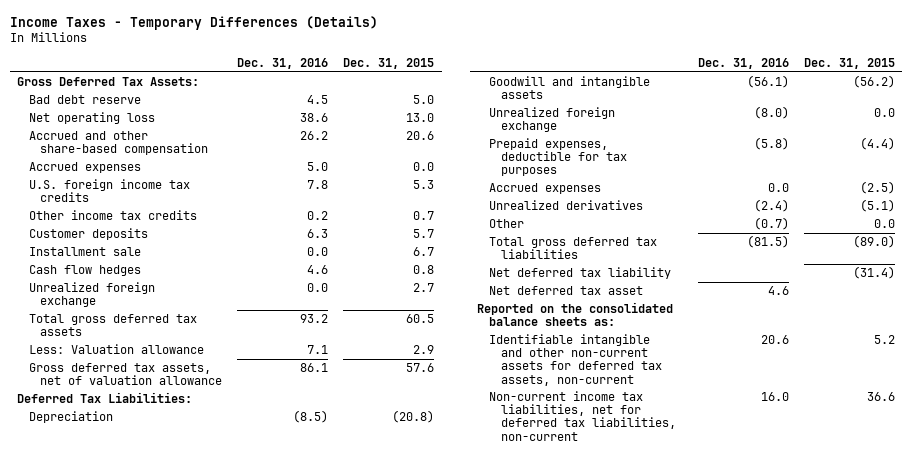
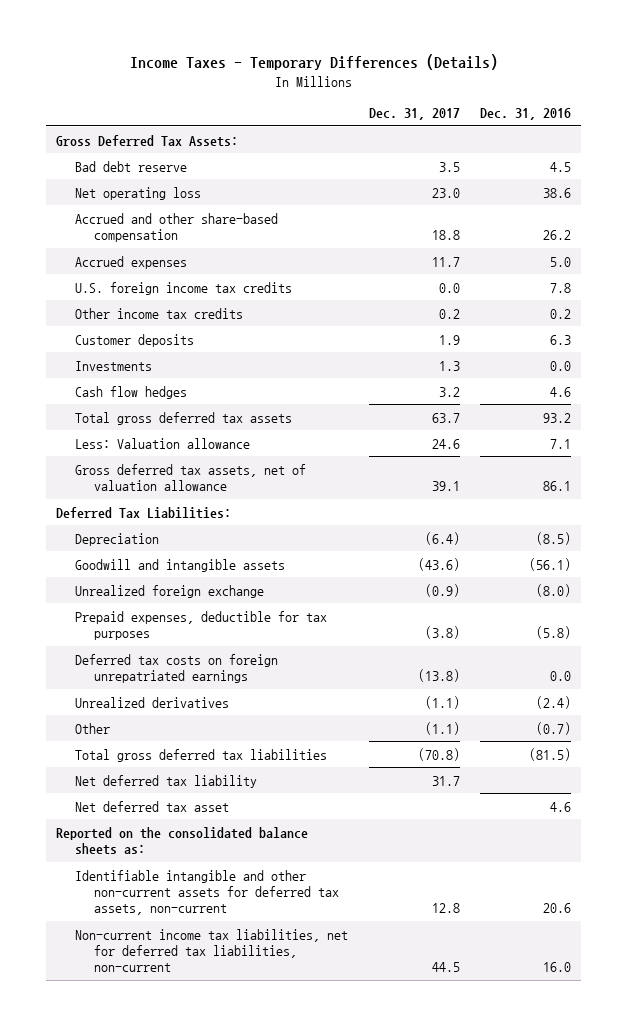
- | Dec. 31, 2016 | Dec. 31, 2015
+ | Dec. 31, 2017 | Dec. 31, 2016
- Installment sale | 0.0 | 6.7
+ Investments | 1.3 | 0.0
- Unrealized foreign exchange | 0.0 | 2.7
- Accrued expenses | 0.0 | (2.5)
+ Deferred tax costs on foreign unrepatriated earnings | (13.8) | 0.0

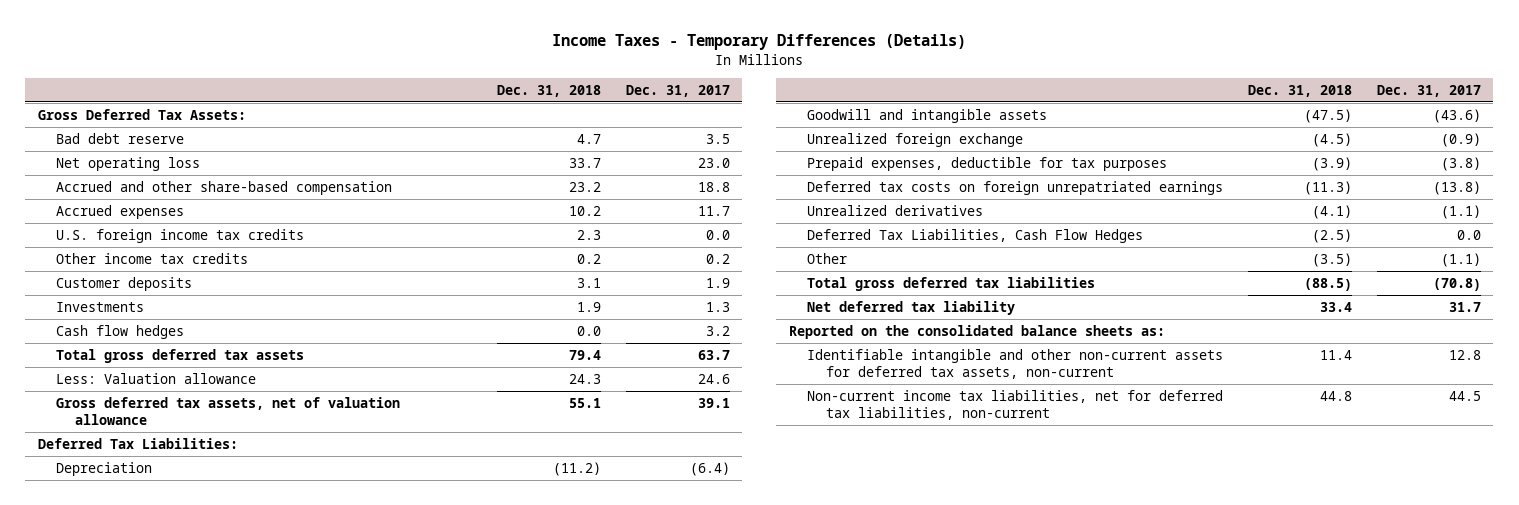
- | Dec. 31, 2017 | Dec. 31, 2016
+ | Dec. 31, 2018 | Dec. 31, 2017
+ Deferred Tax Liabilities, Cash Flow Hedges | (2.5) | 0.0
- Net deferred tax asset | | 4.6

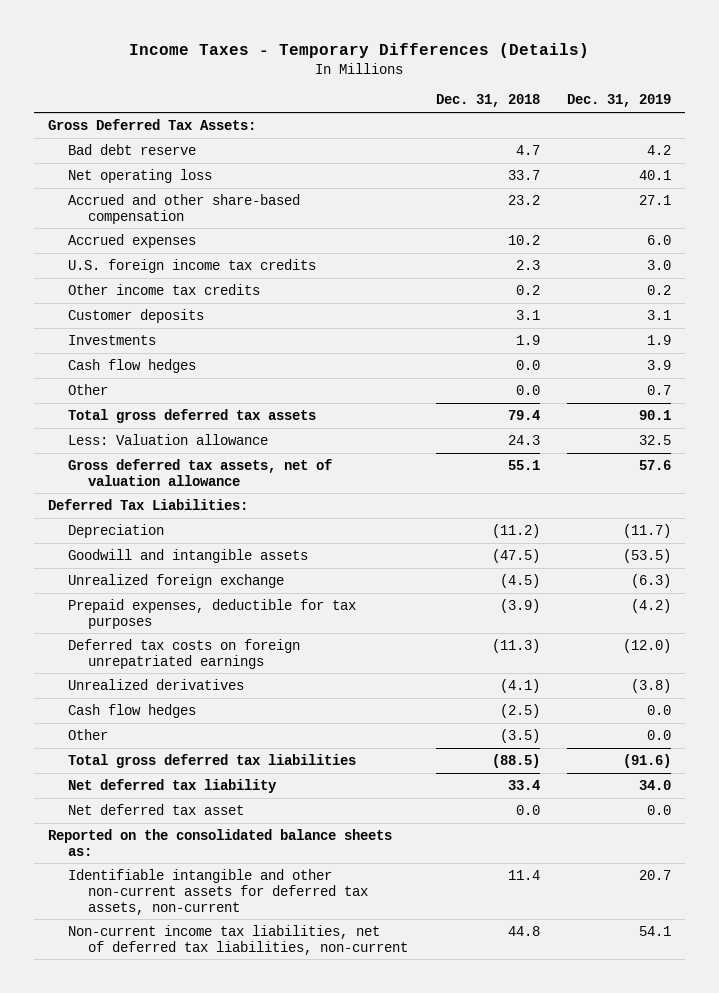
- | Dec. 31, 2018 | Dec. 31, 2017
+ | Dec. 31, 2018 | Dec. 31, 2019
+ Other | 0.0 | 0.7
- Deferred Tax Liabilities, Cash Flow Hedges | (2.5) | 0.0
+ Cash flow hedges | (2.5) | 0.0
+ Net deferred tax asset | 0.0 | 0.0
- Non-current income tax liabilities, net for deferred tax liabilities, non-current | 44.8 | 44.5
+ Non-current income tax liabilities, net of deferred tax liabilities, non-current | 44.8 | 54.1

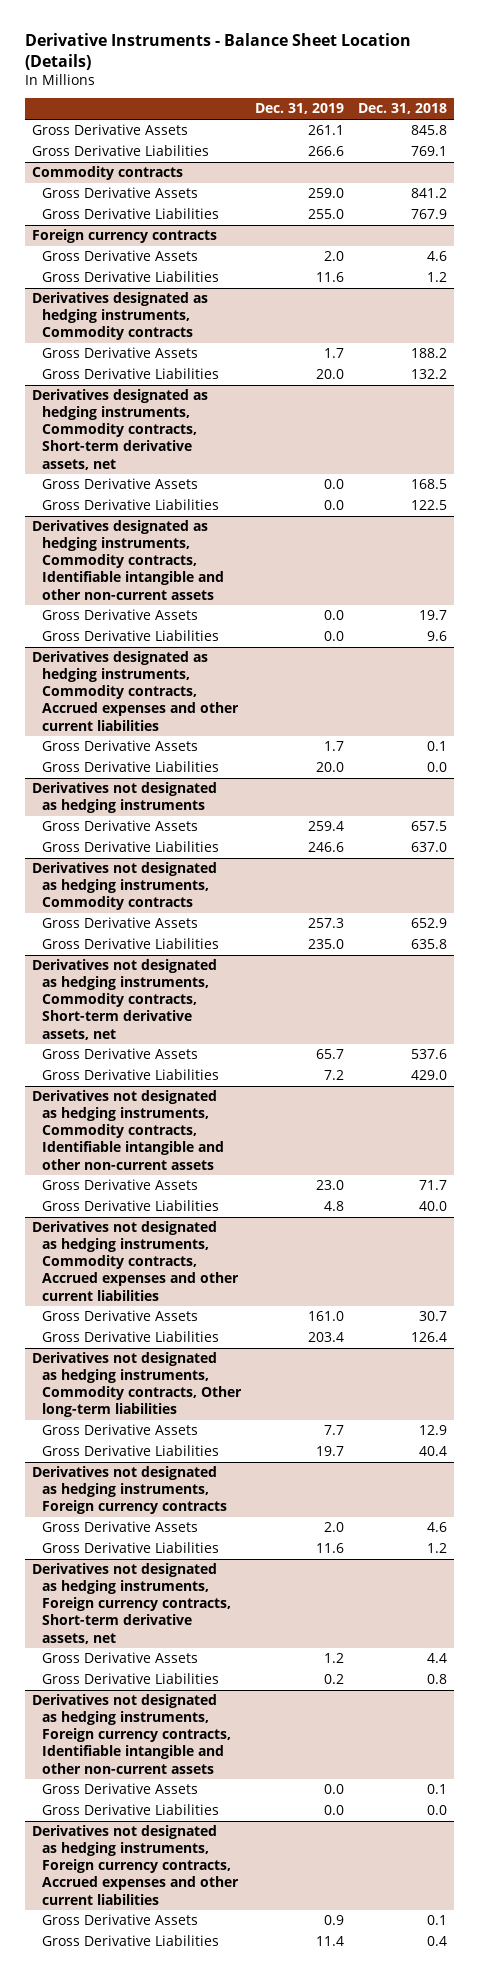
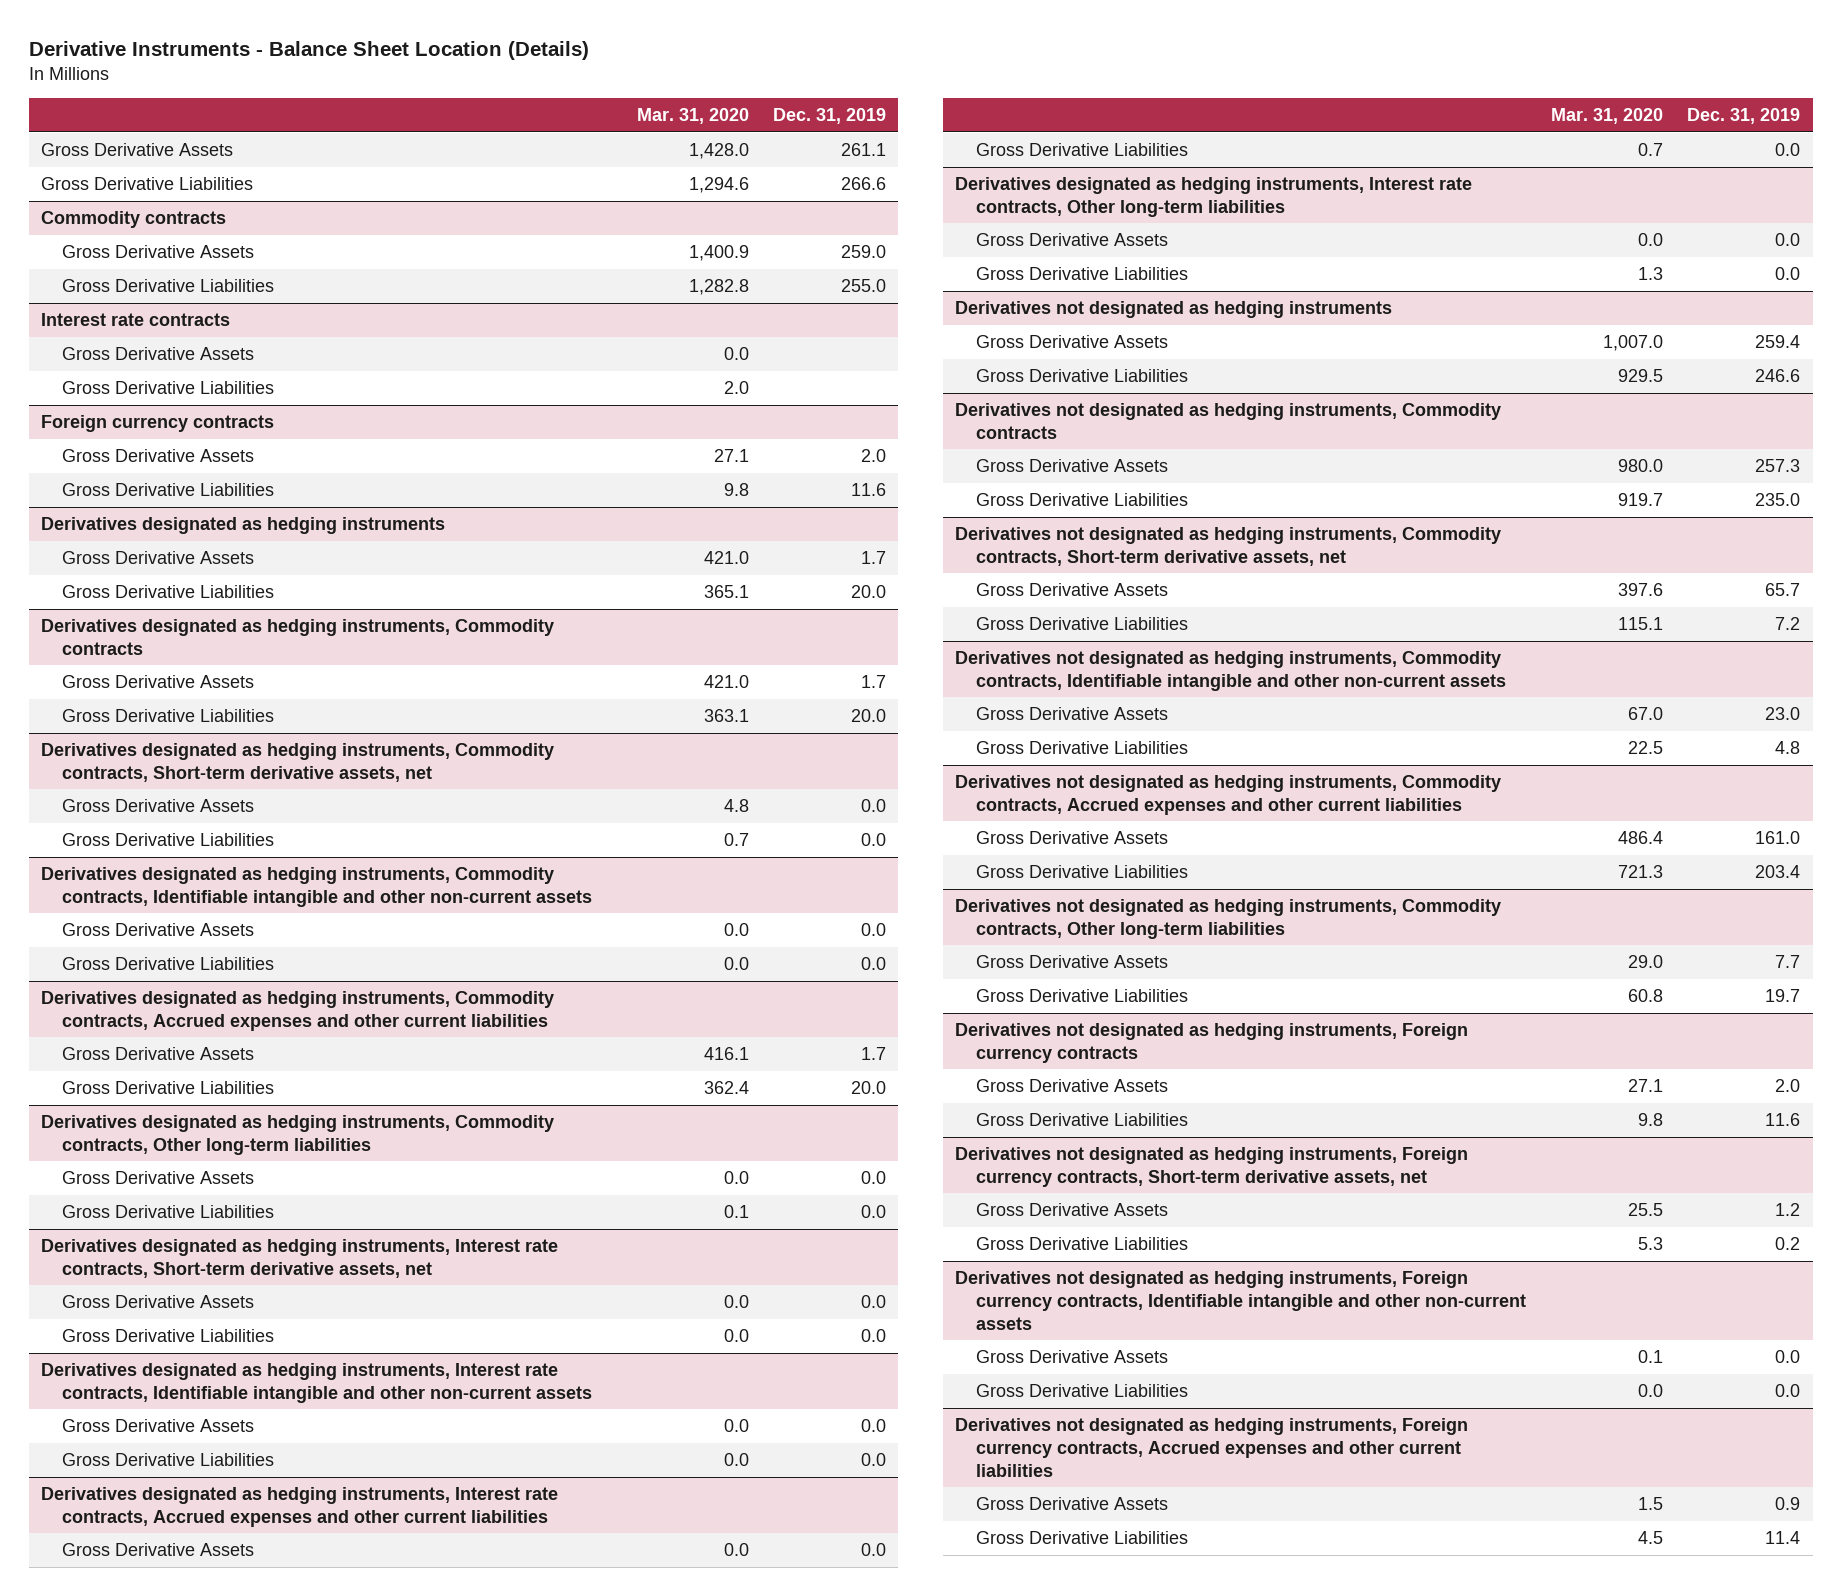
- | Dec. 31, 2019 | Dec. 31, 2018
+ | Mar. 31, 2020 | Dec. 31, 2019
+ Interest rate contracts
+ Gross Derivative Assets | 0.0 |
+ Gross Derivative Liabilities | 2.0 |
+ Derivatives designated as hedging instruments
+ Gross Derivative Assets | 421.0 | 1.7
+ Gross Derivative Liabilities | 365.1 | 20.0
+ Derivatives designated as hedging instruments, Commodity contracts, Other long-term liabilities
+ Gross Derivative Assets | 0.0 | 0.0
+ Gross Derivative Liabilities | 0.1 | 0.0
+ Derivatives designated as hedging instruments, Interest rate contracts, Short-term derivative assets, net
+ Gross Derivative Assets | 0.0 | 0.0
+ Gross Derivative Liabilities | 0.0 | 0.0
+ Derivatives designated as hedging instruments, Interest rate contracts, Identifiable intangible and other non-current assets
+ Gross Derivative Assets | 0.0 | 0.0
+ Gross Derivative Liabilities | 0.0 | 0.0
+ Derivatives designated as hedging instruments, Interest rate contracts, Accrued expenses and other current liabilities
+ Gross Derivative Assets | 0.0 | 0.0
+ Gross Derivative Liabilities | 0.7 | 0.0
+ Derivatives designated as hedging instruments, Interest rate contracts, Other long-term liabilities
+ Gross Derivative Assets | 0.0 | 0.0
+ Gross Derivative Liabilities | 1.3 | 0.0

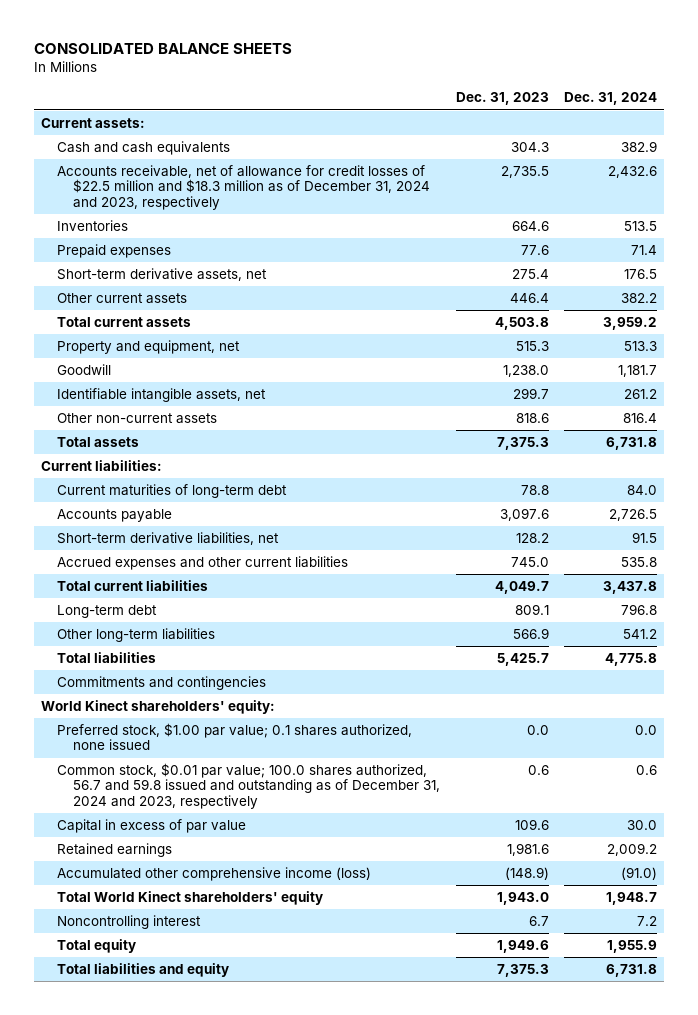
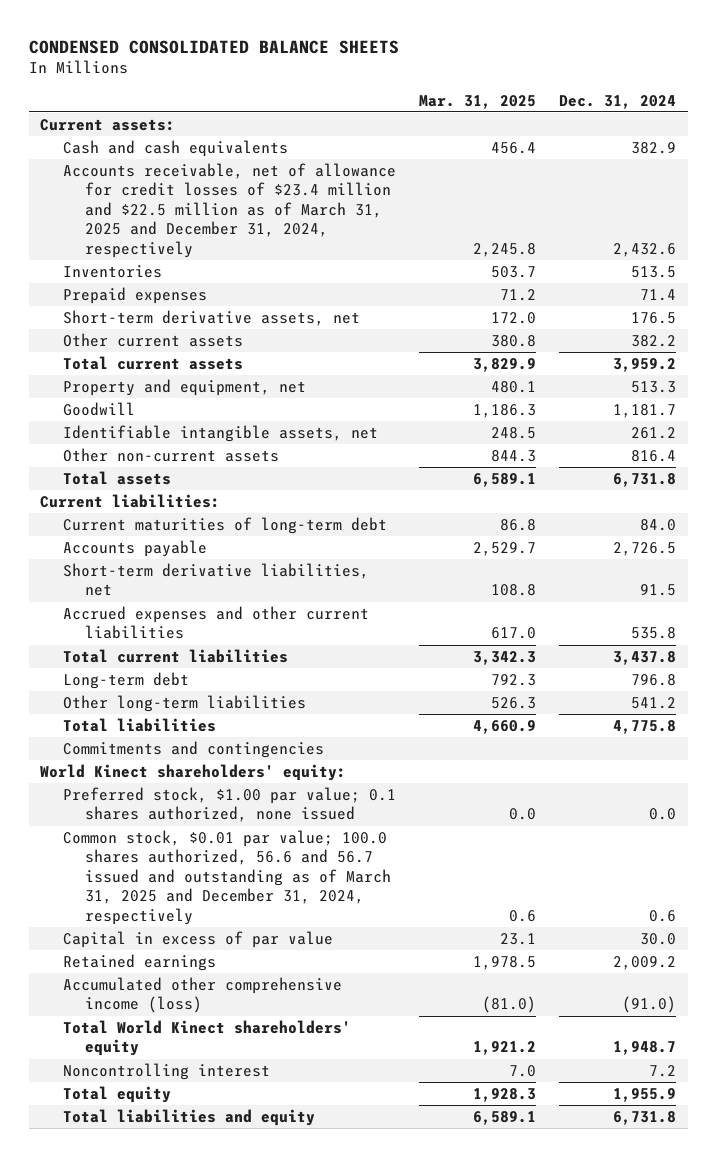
- CONSOLIDATED BALANCE SHEETS
+ CONDENSED CONSOLIDATED BALANCE SHEETS
- | Dec. 31, 2023 | Dec. 31, 2024
+ | Mar. 31, 2025 | Dec. 31, 2024
- Accounts receivable, net of allowance for credit losses of $22.5 million and $18.3 million as of December 31, 2024 and 2023, respectively | 2,735.5 | 2,432.6
+ Accounts receivable, net of allowance for credit losses of $23.4 million and $22.5 million as of March 31, 2025 and December 31, 2024, respectively | 2,245.8 | 2,432.6
- Common stock, $0.01 par value; 100.0 shares authorized, 56.7 and 59.8 issued and outstanding as of December 31, 2024 and 2023, respectively | 0.6 | 0.6
+ Common stock, $0.01 par value; 100.0 shares authorized, 56.6 and 56.7 issued and outstanding as of March 31, 2025 and December 31, 2024, respectively | 0.6 | 0.6

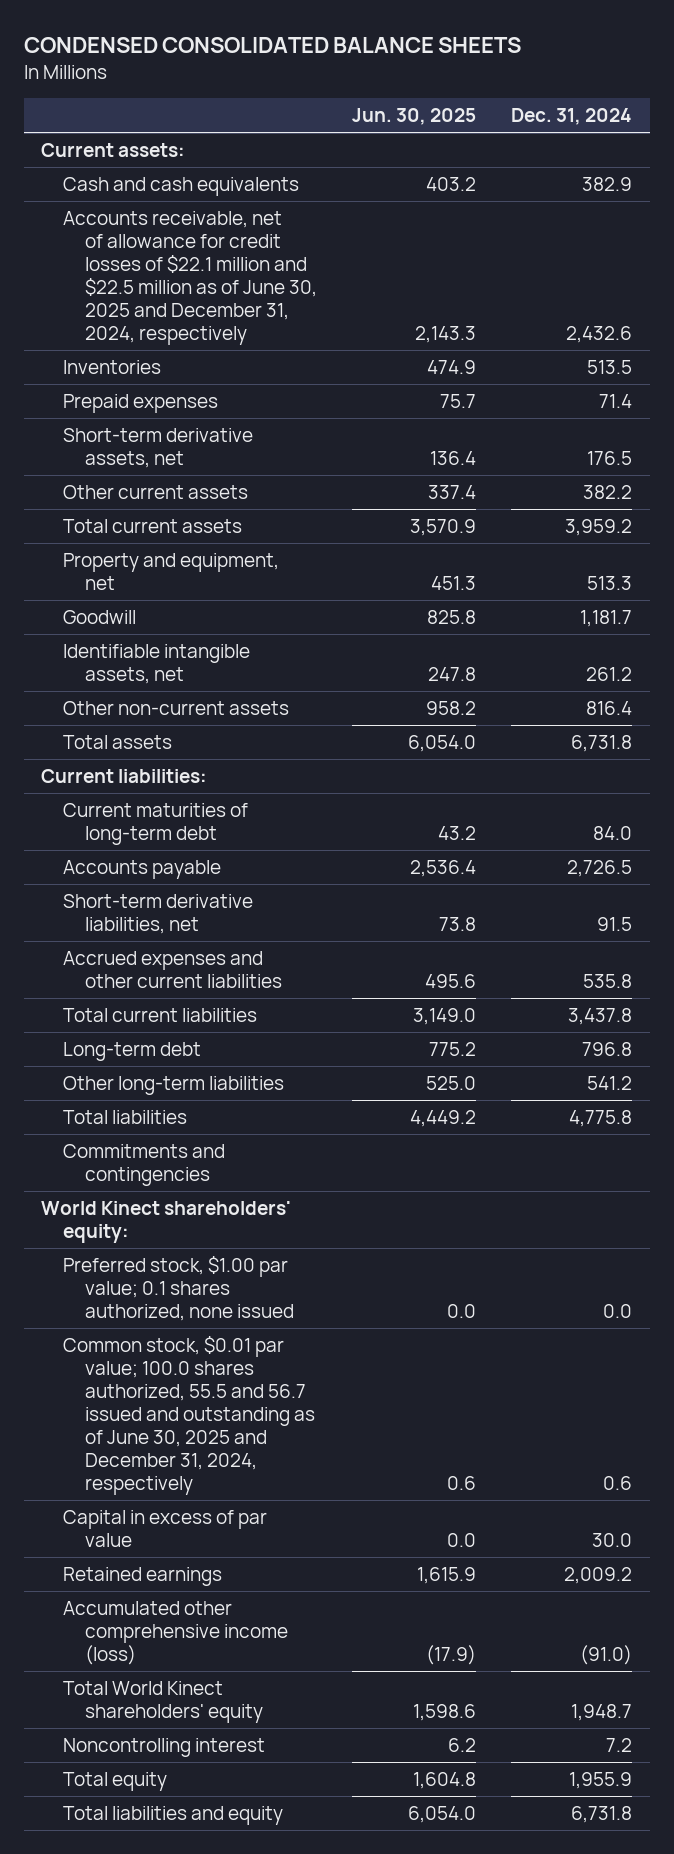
- | Mar. 31, 2025 | Dec. 31, 2024
+ | Jun. 30, 2025 | Dec. 31, 2024
- Accounts receivable, net of allowance for credit losses of $23.4 million and $22.5 million as of March 31, 2025 and December 31, 2024, respectively | 2,245.8 | 2,432.6
+ Accounts receivable, net of allowance for credit losses of $22.1 million and $22.5 million as of June 30, 2025 and December 31, 2024, respectively | 2,143.3 | 2,432.6
- Common stock, $0.01 par value; 100.0 shares authorized, 56.6 and 56.7 issued and outstanding as of March 31, 2025 and December 31, 2024, respectively | 0.6 | 0.6
+ Common stock, $0.01 par value; 100.0 shares authorized, 55.5 and 56.7 issued and outstanding as of June 30, 2025 and December 31, 2024, respectively | 0.6 | 0.6

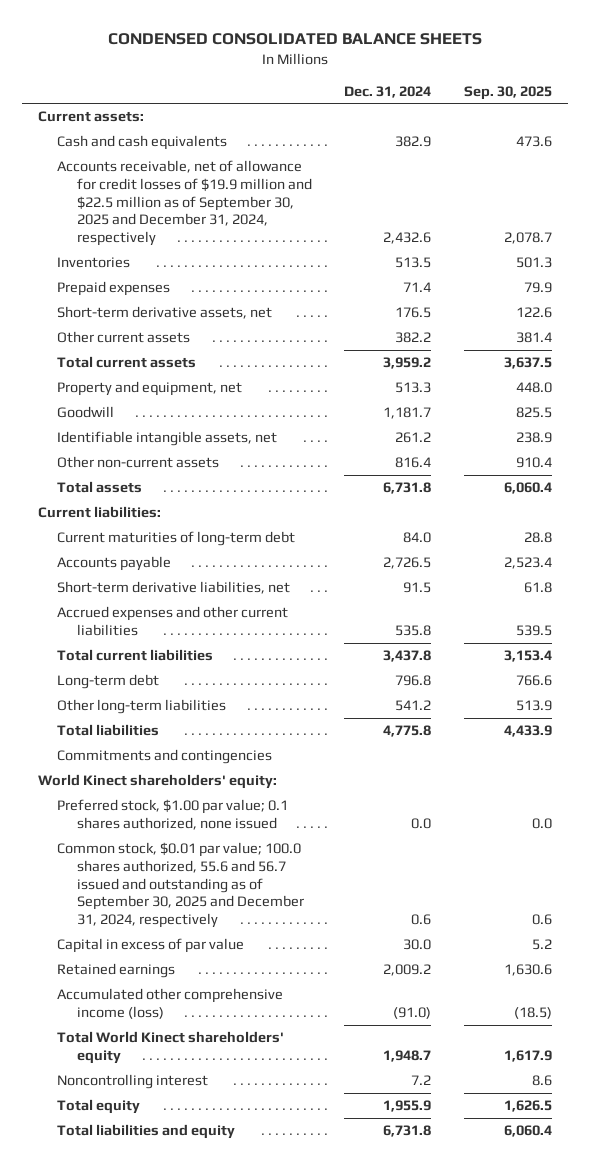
- | Jun. 30, 2025 | Dec. 31, 2024
+ | Dec. 31, 2024 | Sep. 30, 2025
- Accounts receivable, net of allowance for credit losses of $22.1 million and $22.5 million as of June 30, 2025 and December 31, 2024, respectively | 2,143.3 | 2,432.6
+ Accounts receivable, net of allowance for credit losses of $19.9 million and $22.5 million as of September 30, 2025 and December 31, 2024, respectively | 2,432.6 | 2,078.7
- Common stock, $0.01 par value; 100.0 shares authorized, 55.5 and 56.7 issued and outstanding as of June 30, 2025 and December 31, 2024, respectively | 0.6 | 0.6
+ Common stock, $0.01 par value; 100.0 shares authorized, 55.6 and 56.7 issued and outstanding as of September 30, 2025 and December 31, 2024, respectively | 0.6 | 0.6

